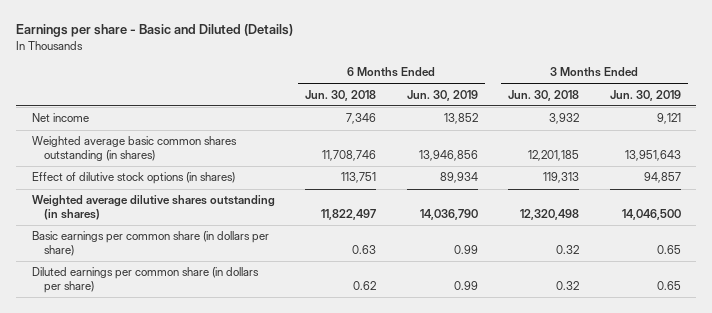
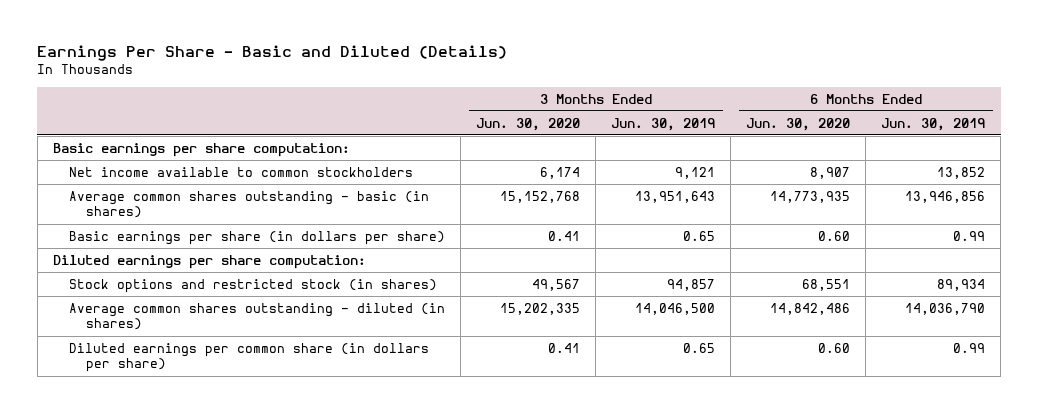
- Earnings per share - Basic and Diluted (Details)
+ Earnings Per Share - Basic and Diluted (Details)
- | 6 Months Ended Jun. 30, 2018 | 6 Months Ended Jun. 30, 2019 | 3 Months Ended Jun. 30, 2018 | 3 Months Ended Jun. 30, 2019
+ | 3 Months Ended Jun. 30, 2020 | 3 Months Ended Jun. 30, 2019 | 6 Months Ended Jun. 30, 2020 | 6 Months Ended Jun. 30, 2019
- Net income | 7,346 | 13,852 | 3,932 | 9,121
- Weighted average basic common shares outstanding (in shares) | 11,708,746 | 13,946,856 | 12,201,185 | 13,951,643
- Effect of dilutive stock options (in shares) | 113,751 | 89,934 | 119,313 | 94,857
- Weighted average dilutive shares outstanding (in shares) | 11,822,497 | 14,036,790 | 12,320,498 | 14,046,500
- Basic earnings per common share (in dollars per share) | 0.63 | 0.99 | 0.32 | 0.65
+ Basic earnings per share computation:
+ Net income available to common stockholders | 6,174 | 9,121 | 8,907 | 13,852
+ Average common shares outstanding - basic (in shares) | 15,152,768 | 13,951,643 | 14,773,935 | 13,946,856
+ Basic earnings per share (in dollars per share) | 0.41 | 0.65 | 0.60 | 0.99
+ Diluted earnings per share computation:
+ Stock options and restricted stock (in shares) | 49,567 | 94,857 | 68,551 | 89,934
+ Average common shares outstanding - diluted (in shares) | 15,202,335 | 14,046,500 | 14,842,486 | 14,036,790

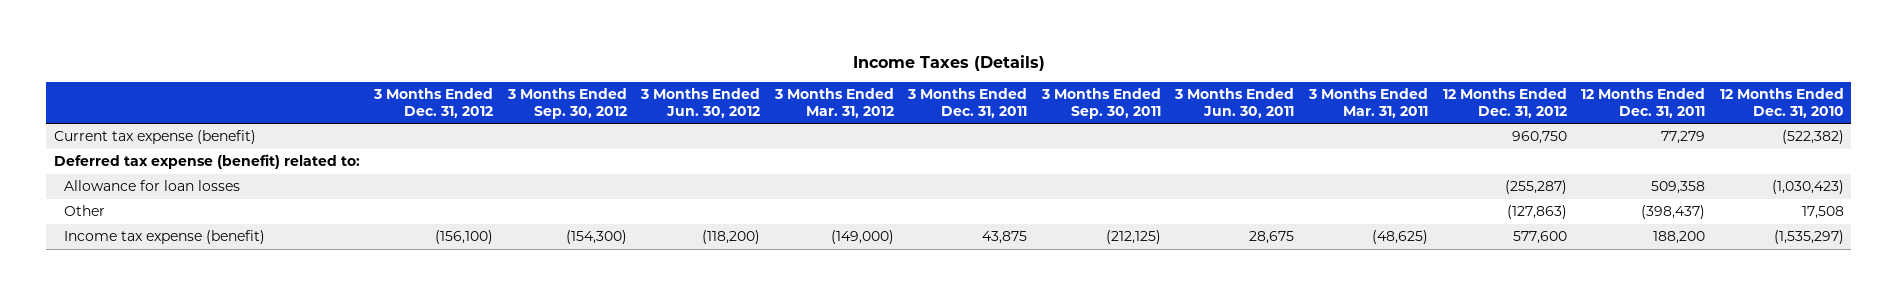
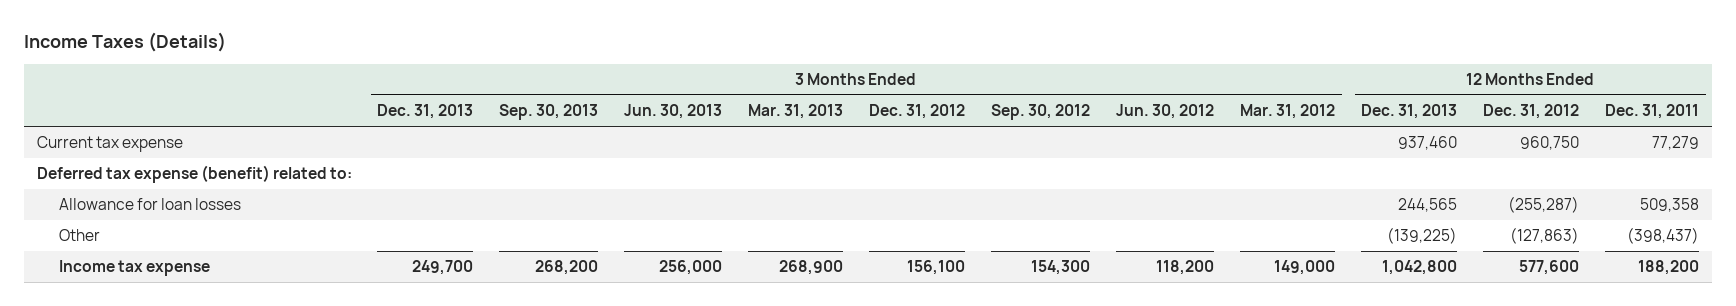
- | 3 Months Ended Dec. 31, 2012 | 3 Months Ended Sep. 30, 2012 | 3 Months Ended Jun. 30, 2012 | 3 Months Ended Mar. 31, 2012 | 3 Months Ended Dec. 31, 2011 | 3 Months Ended Sep. 30, 2011 | 3 Months Ended Jun. 30, 2011 | 3 Months Ended Mar. 31, 2011 | 12 Months Ended Dec. 31, 2012 | 12 Months Ended Dec. 31, 2011 | 12 Months Ended Dec. 31, 2010
+ | 3 Months Ended Dec. 31, 2013 | 3 Months Ended Sep. 30, 2013 | 3 Months Ended Jun. 30, 2013 | 3 Months Ended Mar. 31, 2013 | 3 Months Ended Dec. 31, 2012 | 3 Months Ended Sep. 30, 2012 | 3 Months Ended Jun. 30, 2012 | 3 Months Ended Mar. 31, 2012 | 12 Months Ended Dec. 31, 2013 | 12 Months Ended Dec. 31, 2012 | 12 Months Ended Dec. 31, 2011
- Current tax expense (benefit) | | | | | | | | | 960,750 | 77,279 | (522,382)
+ Current tax expense | | | | | | | | | 937,460 | 960,750 | 77,279
- Income tax expense (benefit) | (156,100) | (154,300) | (118,200) | (149,000) | 43,875 | (212,125) | 28,675 | (48,625) | 577,600 | 188,200 | (1,535,297)
+ Income tax expense | 249,700 | 268,200 | 256,000 | 268,900 | 156,100 | 154,300 | 118,200 | 149,000 | 1,042,800 | 577,600 | 188,200

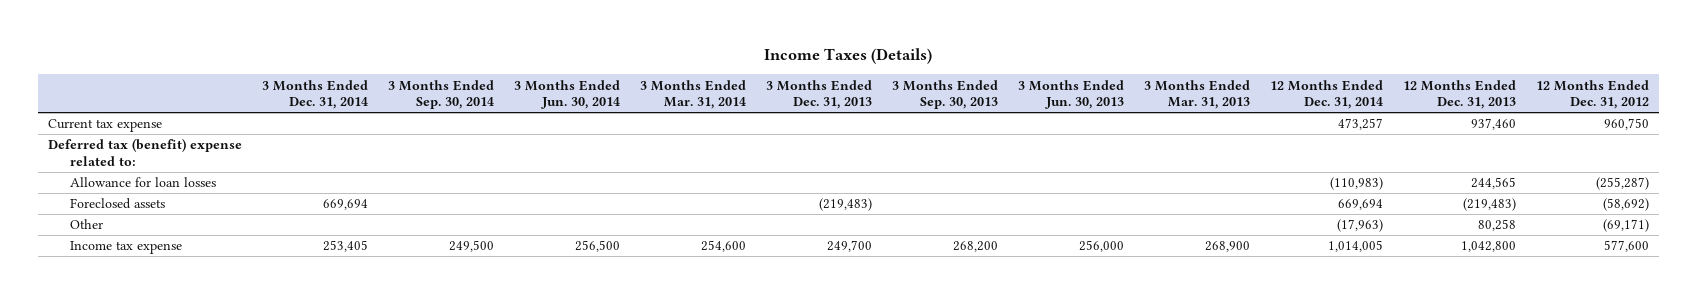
- | 3 Months Ended Dec. 31, 2013 | 3 Months Ended Sep. 30, 2013 | 3 Months Ended Jun. 30, 2013 | 3 Months Ended Mar. 31, 2013 | 3 Months Ended Dec. 31, 2012 | 3 Months Ended Sep. 30, 2012 | 3 Months Ended Jun. 30, 2012 | 3 Months Ended Mar. 31, 2012 | 12 Months Ended Dec. 31, 2013 | 12 Months Ended Dec. 31, 2012 | 12 Months Ended Dec. 31, 2011
+ | 3 Months Ended Dec. 31, 2014 | 3 Months Ended Sep. 30, 2014 | 3 Months Ended Jun. 30, 2014 | 3 Months Ended Mar. 31, 2014 | 3 Months Ended Dec. 31, 2013 | 3 Months Ended Sep. 30, 2013 | 3 Months Ended Jun. 30, 2013 | 3 Months Ended Mar. 31, 2013 | 12 Months Ended Dec. 31, 2014 | 12 Months Ended Dec. 31, 2013 | 12 Months Ended Dec. 31, 2012
- Deferred tax expense (benefit) related to:
+ Deferred tax (benefit) expense related to:
- Other | | | | | | | | | (139,225) | (127,863) | (398,437)
+ Foreclosed assets | 669,694 | | | | (219,483) | | | | 669,694 | (219,483) | (58,692)
+ Other | | | | | | | | | (17,963) | 80,258 | (69,171)

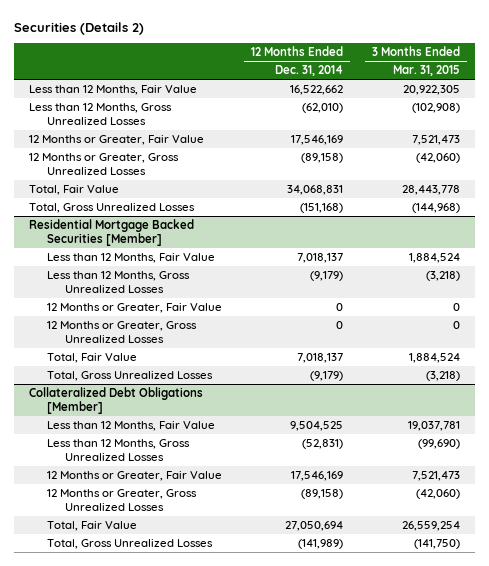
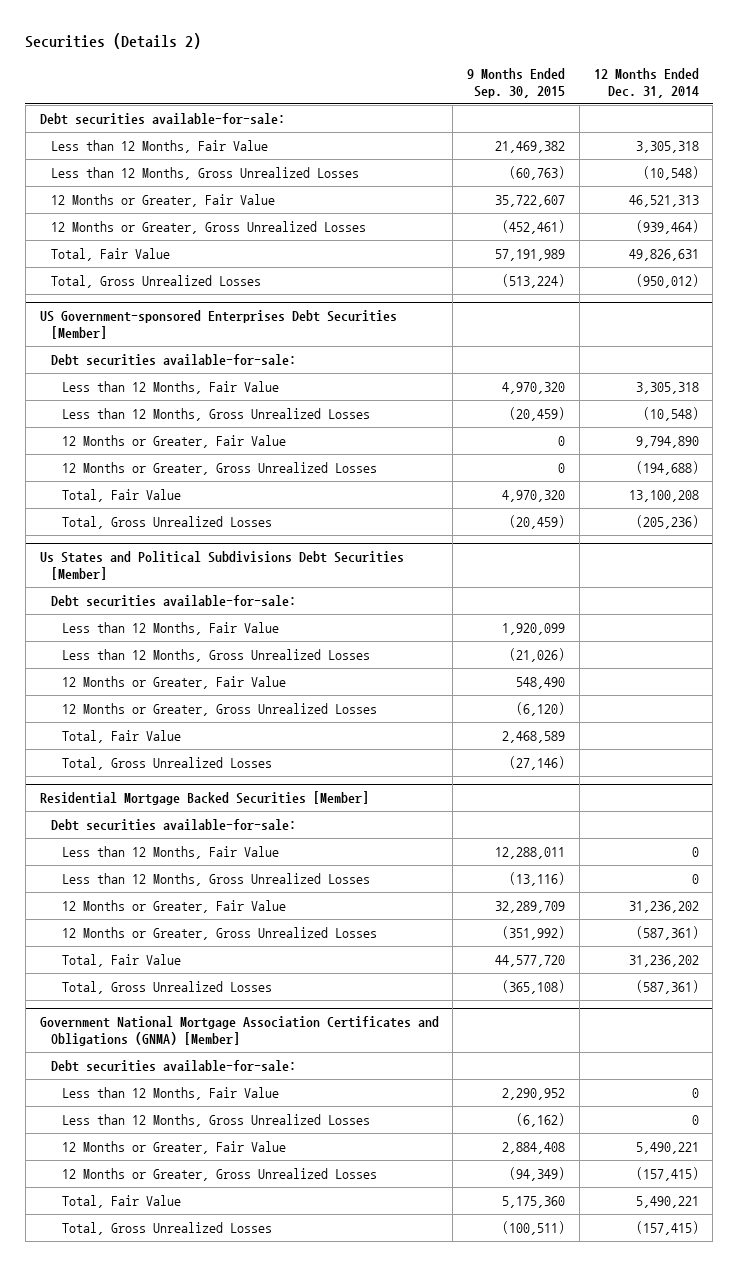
- | 12 Months Ended Dec. 31, 2014 | 3 Months Ended Mar. 31, 2015
+ | 9 Months Ended Sep. 30, 2015 | 12 Months Ended Dec. 31, 2014
- Less than 12 Months, Fair Value | 16,522,662 | 20,922,305
- Less than 12 Months, Gross Unrealized Losses | (62,010) | (102,908)
- 12 Months or Greater, Fair Value | 17,546,169 | 7,521,473
- 12 Months or Greater, Gross Unrealized Losses | (89,158) | (42,060)
- Total, Fair Value | 34,068,831 | 28,443,778
- Total, Gross Unrealized Losses | (151,168) | (144,968)
+ Debt securities available-for-sale:
+ Less than 12 Months, Fair Value | 21,469,382 | 3,305,318
+ Less than 12 Months, Gross Unrealized Losses | (60,763) | (10,548)
+ 12 Months or Greater, Fair Value | 35,722,607 | 46,521,313
+ 12 Months or Greater, Gross Unrealized Losses | (452,461) | (939,464)
+ Total, Fair Value | 57,191,989 | 49,826,631
+ Total, Gross Unrealized Losses | (513,224) | (950,012)
+ US Government-sponsored Enterprises Debt Securities [Member]
+ Debt securities available-for-sale:
+ Less than 12 Months, Fair Value | 4,970,320 | 3,305,318
+ Less than 12 Months, Gross Unrealized Losses | (20,459) | (10,548)
+ 12 Months or Greater, Fair Value | 0 | 9,794,890
+ 12 Months or Greater, Gross Unrealized Losses | 0 | (194,688)
+ Total, Fair Value | 4,970,320 | 13,100,208
+ Total, Gross Unrealized Losses | (20,459) | (205,236)
+ Us States and Political Subdivisions Debt Securities [Member]
+ Debt securities available-for-sale:
+ Less than 12 Months, Fair Value | 1,920,099 |
+ Less than 12 Months, Gross Unrealized Losses | (21,026) |
+ 12 Months or Greater, Fair Value | 548,490 |
+ 12 Months or Greater, Gross Unrealized Losses | (6,120) |
+ Total, Fair Value | 2,468,589 |
+ Total, Gross Unrealized Losses | (27,146) |
@ Residential Mortgage Backed Securities [Member]
- Less than 12 Months, Fair Value | 7,018,137 | 1,884,524
- Less than 12 Months, Gross Unrealized Losses | (9,179) | (3,218)
- 12 Months or Greater, Fair Value | 0 | 0
- 12 Months or Greater, Gross Unrealized Losses | 0 | 0
- Total, Fair Value | 7,018,137 | 1,884,524
- Total, Gross Unrealized Losses | (9,179) | (3,218)
- Collateralized Debt Obligations [Member]
- Less than 12 Months, Fair Value | 9,504,525 | 19,037,781
- Less than 12 Months, Gross Unrealized Losses | (52,831) | (99,690)
- 12 Months or Greater, Fair Value | 17,546,169 | 7,521,473
- 12 Months or Greater, Gross Unrealized Losses | (89,158) | (42,060)
- Total, Fair Value | 27,050,694 | 26,559,254
- Total, Gross Unrealized Losses | (141,989) | (141,750)
@ Residential Mortgage Backed Securities [Member]
+ Debt securities available-for-sale:
+ Less than 12 Months, Fair Value | 12,288,011 | 0
+ Less than 12 Months, Gross Unrealized Losses | (13,116) | 0
+ 12 Months or Greater, Fair Value | 32,289,709 | 31,236,202
+ 12 Months or Greater, Gross Unrealized Losses | (351,992) | (587,361)
+ Total, Fair Value | 44,577,720 | 31,236,202
+ Total, Gross Unrealized Losses | (365,108) | (587,361)
+ Government National Mortgage Association Certificates and Obligations (GNMA) [Member]
+ Debt securities available-for-sale:
+ Less than 12 Months, Fair Value | 2,290,952 | 0
+ Less than 12 Months, Gross Unrealized Losses | (6,162) | 0
+ 12 Months or Greater, Fair Value | 2,884,408 | 5,490,221
+ 12 Months or Greater, Gross Unrealized Losses | (94,349) | (157,415)
+ Total, Fair Value | 5,175,360 | 5,490,221
+ Total, Gross Unrealized Losses | (100,511) | (157,415)

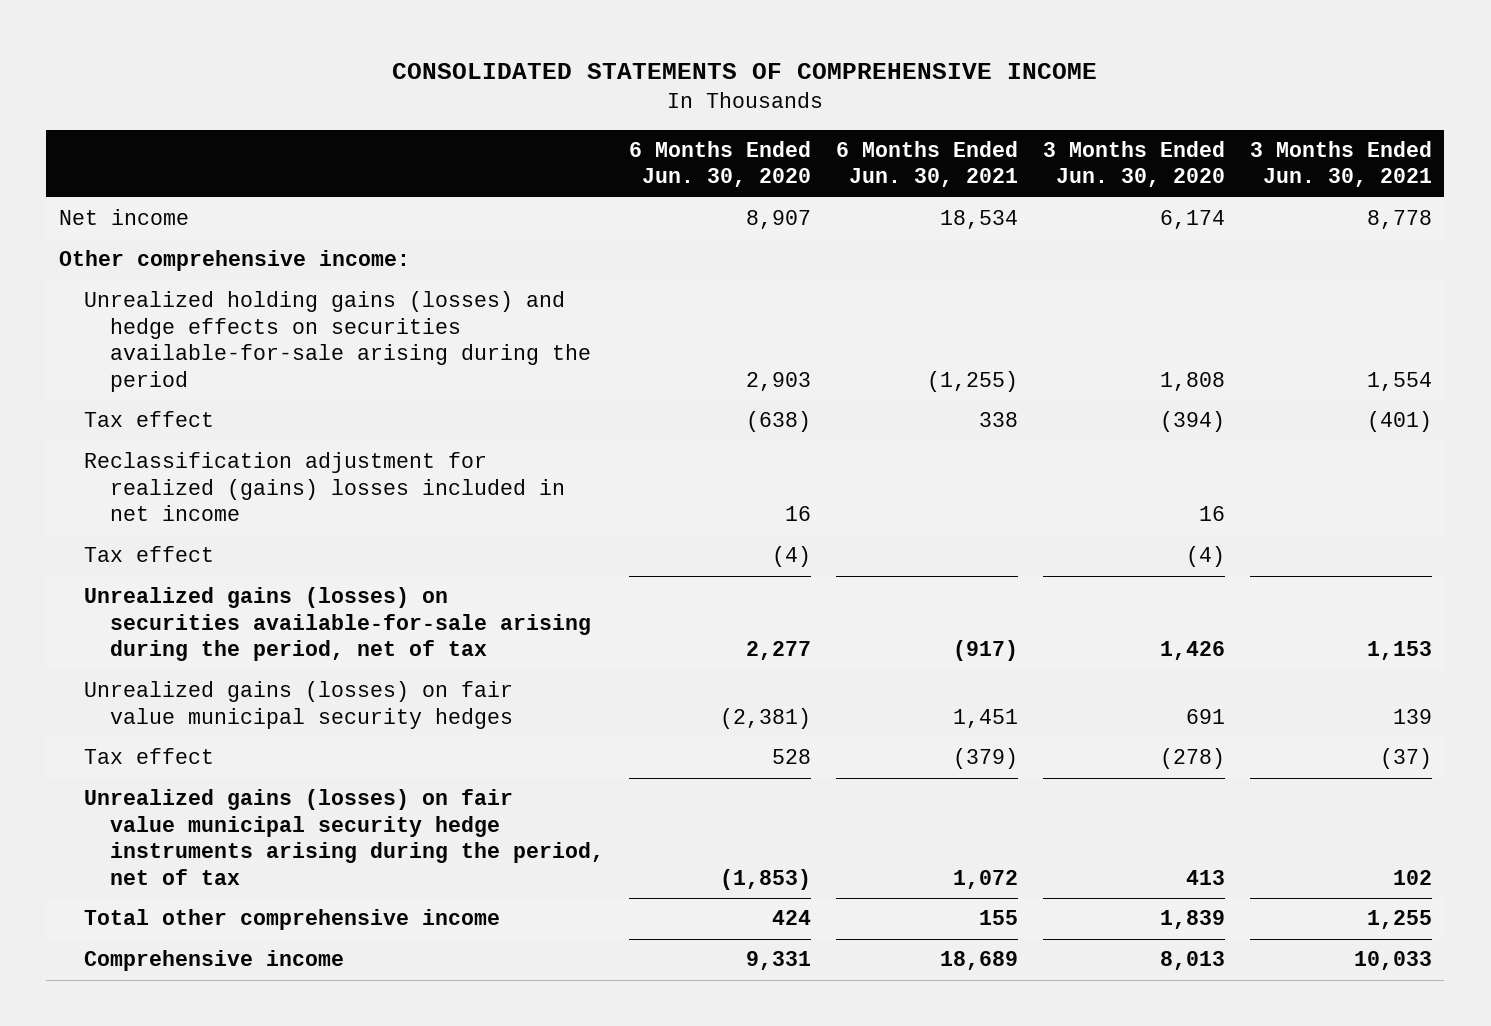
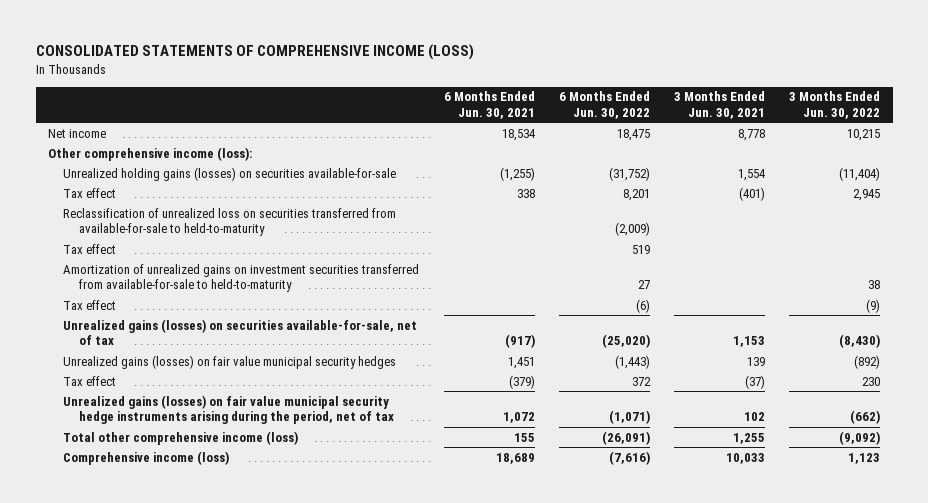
- CONSOLIDATED STATEMENTS OF COMPREHENSIVE INCOME
+ CONSOLIDATED STATEMENTS OF COMPREHENSIVE INCOME (LOSS)
- | 6 Months Ended Jun. 30, 2020 | 6 Months Ended Jun. 30, 2021 | 3 Months Ended Jun. 30, 2020 | 3 Months Ended Jun. 30, 2021
+ | 6 Months Ended Jun. 30, 2021 | 6 Months Ended Jun. 30, 2022 | 3 Months Ended Jun. 30, 2021 | 3 Months Ended Jun. 30, 2022
- Other comprehensive income:
- Unrealized holding gains (losses) and hedge effects on securities available-for-sale arising during the period | 2,903 | (1,255) | 1,808 | 1,554
+ Other comprehensive income (loss):
+ Unrealized holding gains (losses) on securities available-for-sale | (1,255) | (31,752) | 1,554 | (11,404)
- Reclassification adjustment for realized (gains) losses included in net income | 16 | | 16 |
+ Reclassification of unrealized loss on securities transferred from available-for-sale to held-to-maturity | | (2,009) | |
- Unrealized gains (losses) on securities available-for-sale arising during the period, net of tax | 2,277 | (917) | 1,426 | 1,153
+ Amortization of unrealized gains on investment securities transferred from available-for-sale to held-to-maturity | | 27 | | 38
+ Tax effect | | (6) | | (9)
+ Unrealized gains (losses) on securities available-for-sale, net of tax | (917) | (25,020) | 1,153 | (8,430)
- Total other comprehensive income | 424 | 155 | 1,839 | 1,255
- Comprehensive income | 9,331 | 18,689 | 8,013 | 10,033
+ Total other comprehensive income (loss) | 155 | (26,091) | 1,255 | (9,092)
+ Comprehensive income (loss) | 18,689 | (7,616) | 10,033 | 1,123

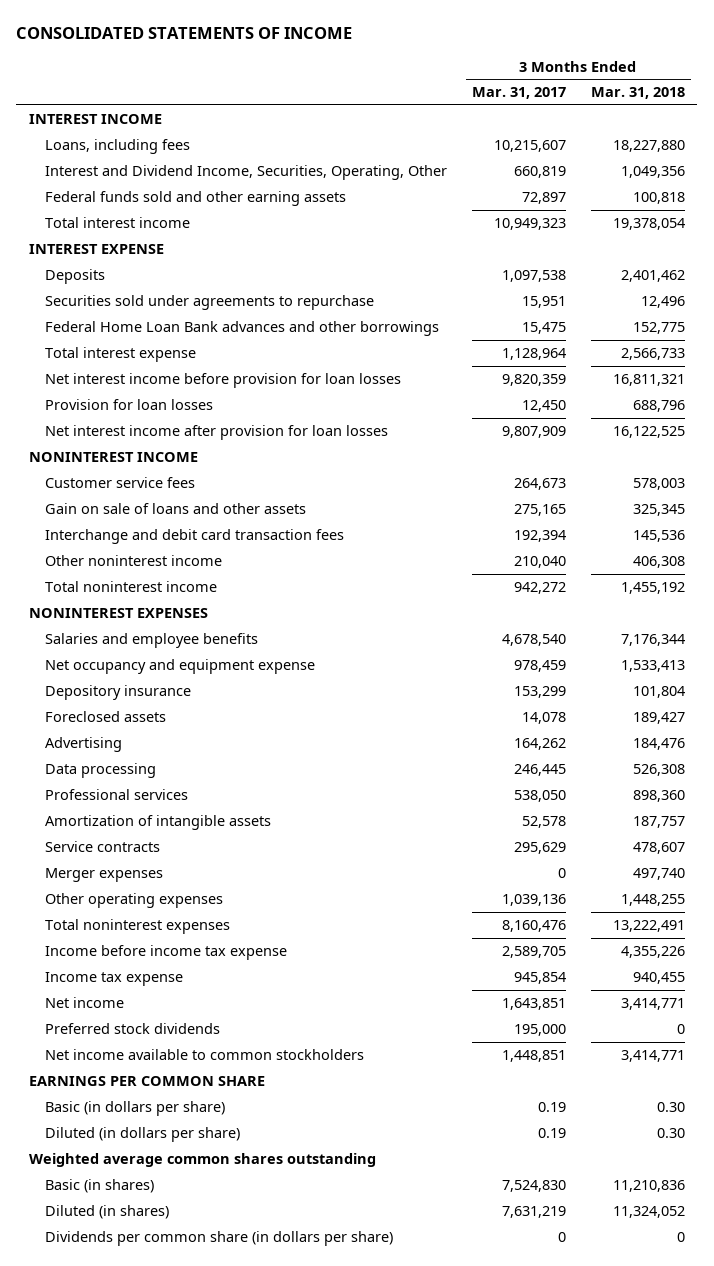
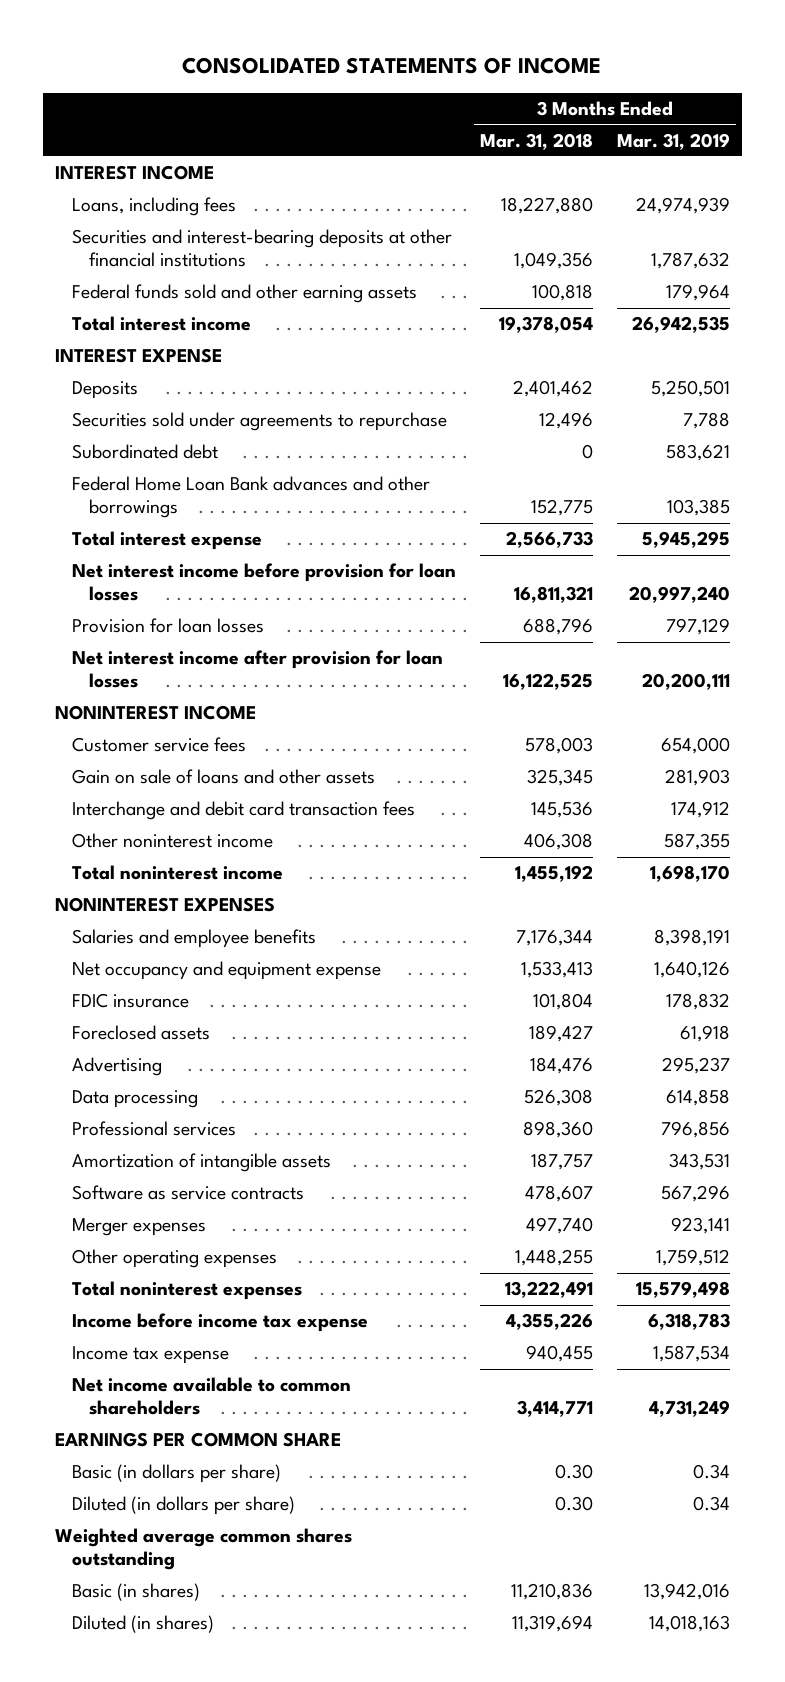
- | 3 Months Ended Mar. 31, 2017 | 3 Months Ended Mar. 31, 2018
+ | 3 Months Ended Mar. 31, 2018 | 3 Months Ended Mar. 31, 2019
- Interest and Dividend Income, Securities, Operating, Other | 660,819 | 1,049,356
+ Securities and interest-bearing deposits at other financial institutions | 1,049,356 | 1,787,632
+ Subordinated debt | 0 | 583,621
- Depository insurance | 153,299 | 101,804
+ FDIC insurance | 101,804 | 178,832
- Service contracts | 295,629 | 478,607
+ Software as service contracts | 478,607 | 567,296
- Net income | 1,643,851 | 3,414,771
- Preferred stock dividends | 195,000 | 0
- Net income available to common stockholders | 1,448,851 | 3,414,771
+ Net income available to common shareholders | 3,414,771 | 4,731,249
- Diluted (in shares) | 7,631,219 | 11,324,052
- Dividends per common share (in dollars per share) | 0 | 0
+ Diluted (in shares) | 11,319,694 | 14,018,163

